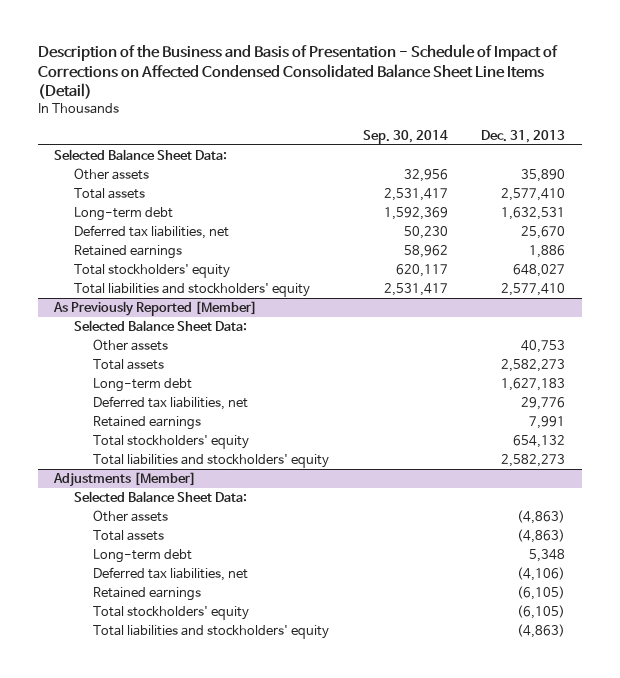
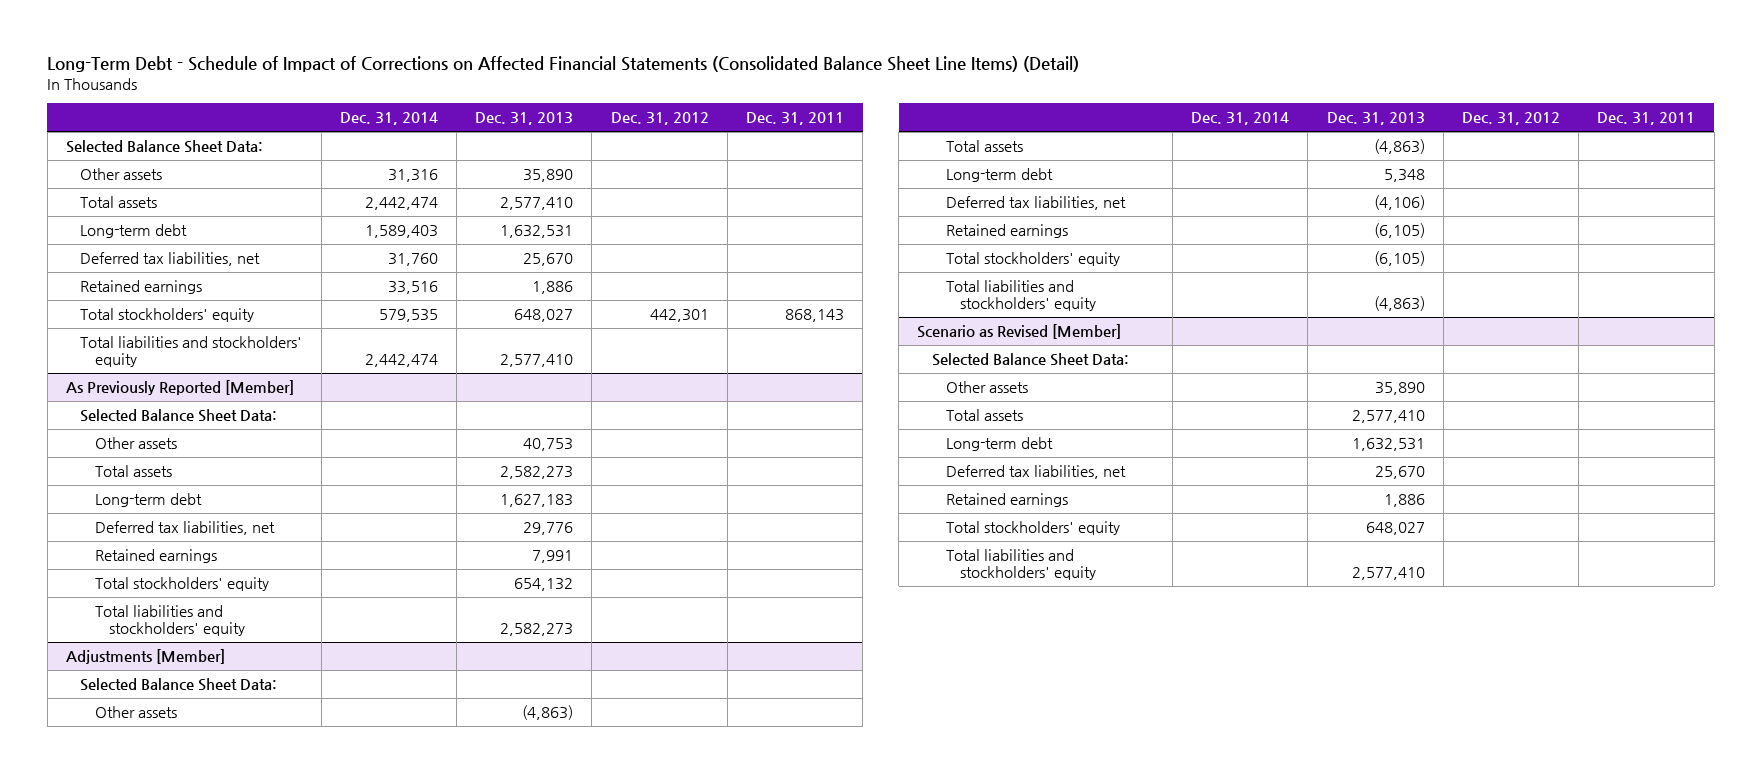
- Description of the Business and Basis of Presentation - Schedule of Impact of Corrections on Affected Condensed Consolidated Balance Sheet Line Items (Detail)
+ Long-Term Debt - Schedule of Impact of Corrections on Affected Financial Statements (Consolidated Balance Sheet Line Items) (Detail)
- | Sep. 30, 2014 | Dec. 31, 2013
+ | Dec. 31, 2014 | Dec. 31, 2013 | Dec. 31, 2012 | Dec. 31, 2011
+ Scenario as Revised [Member]
+ Selected Balance Sheet Data:
+ Other assets | | 35,890 | |
+ Total assets | | 2,577,410 | |
+ Long-term debt | | 1,632,531 | |
+ Deferred tax liabilities, net | | 25,670 | |
+ Retained earnings | | 1,886 | |
+ Total stockholders' equity | | 648,027 | |
+ Total liabilities and stockholders' equity | | 2,577,410 | |

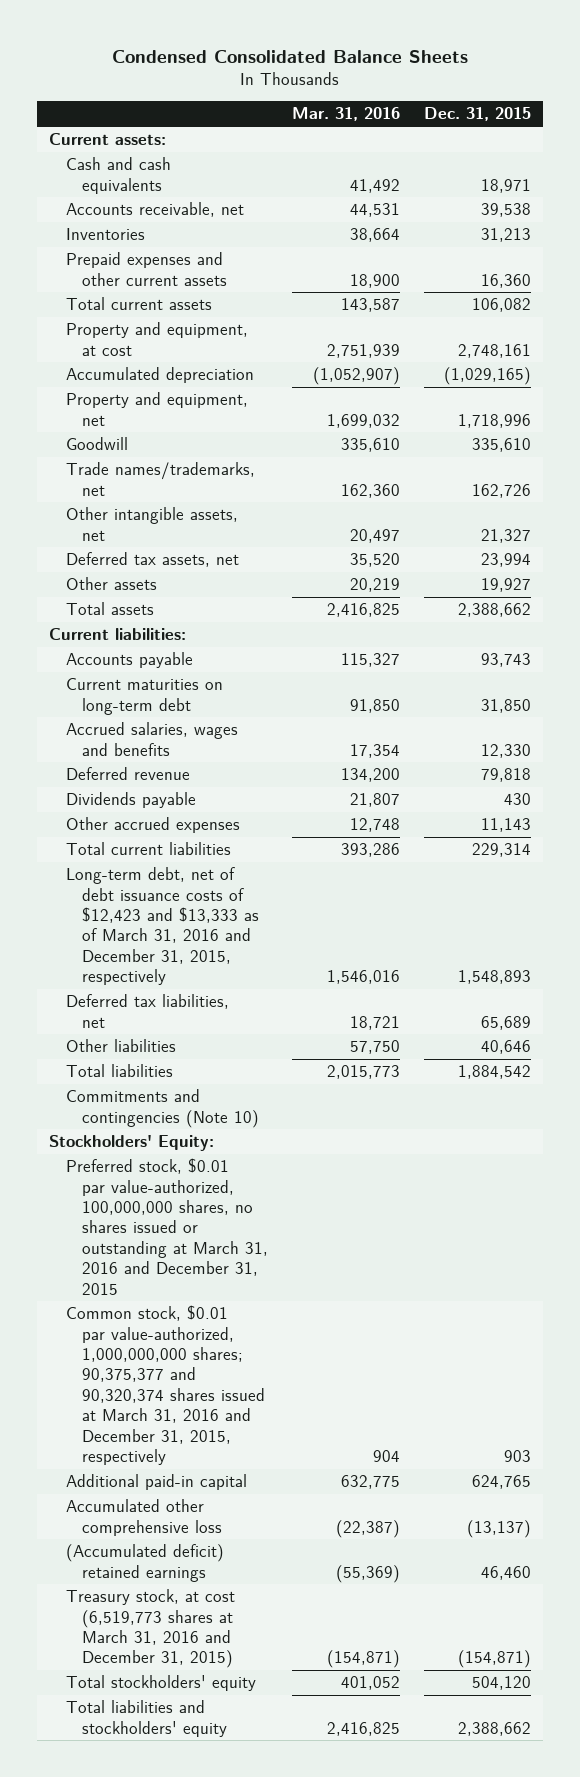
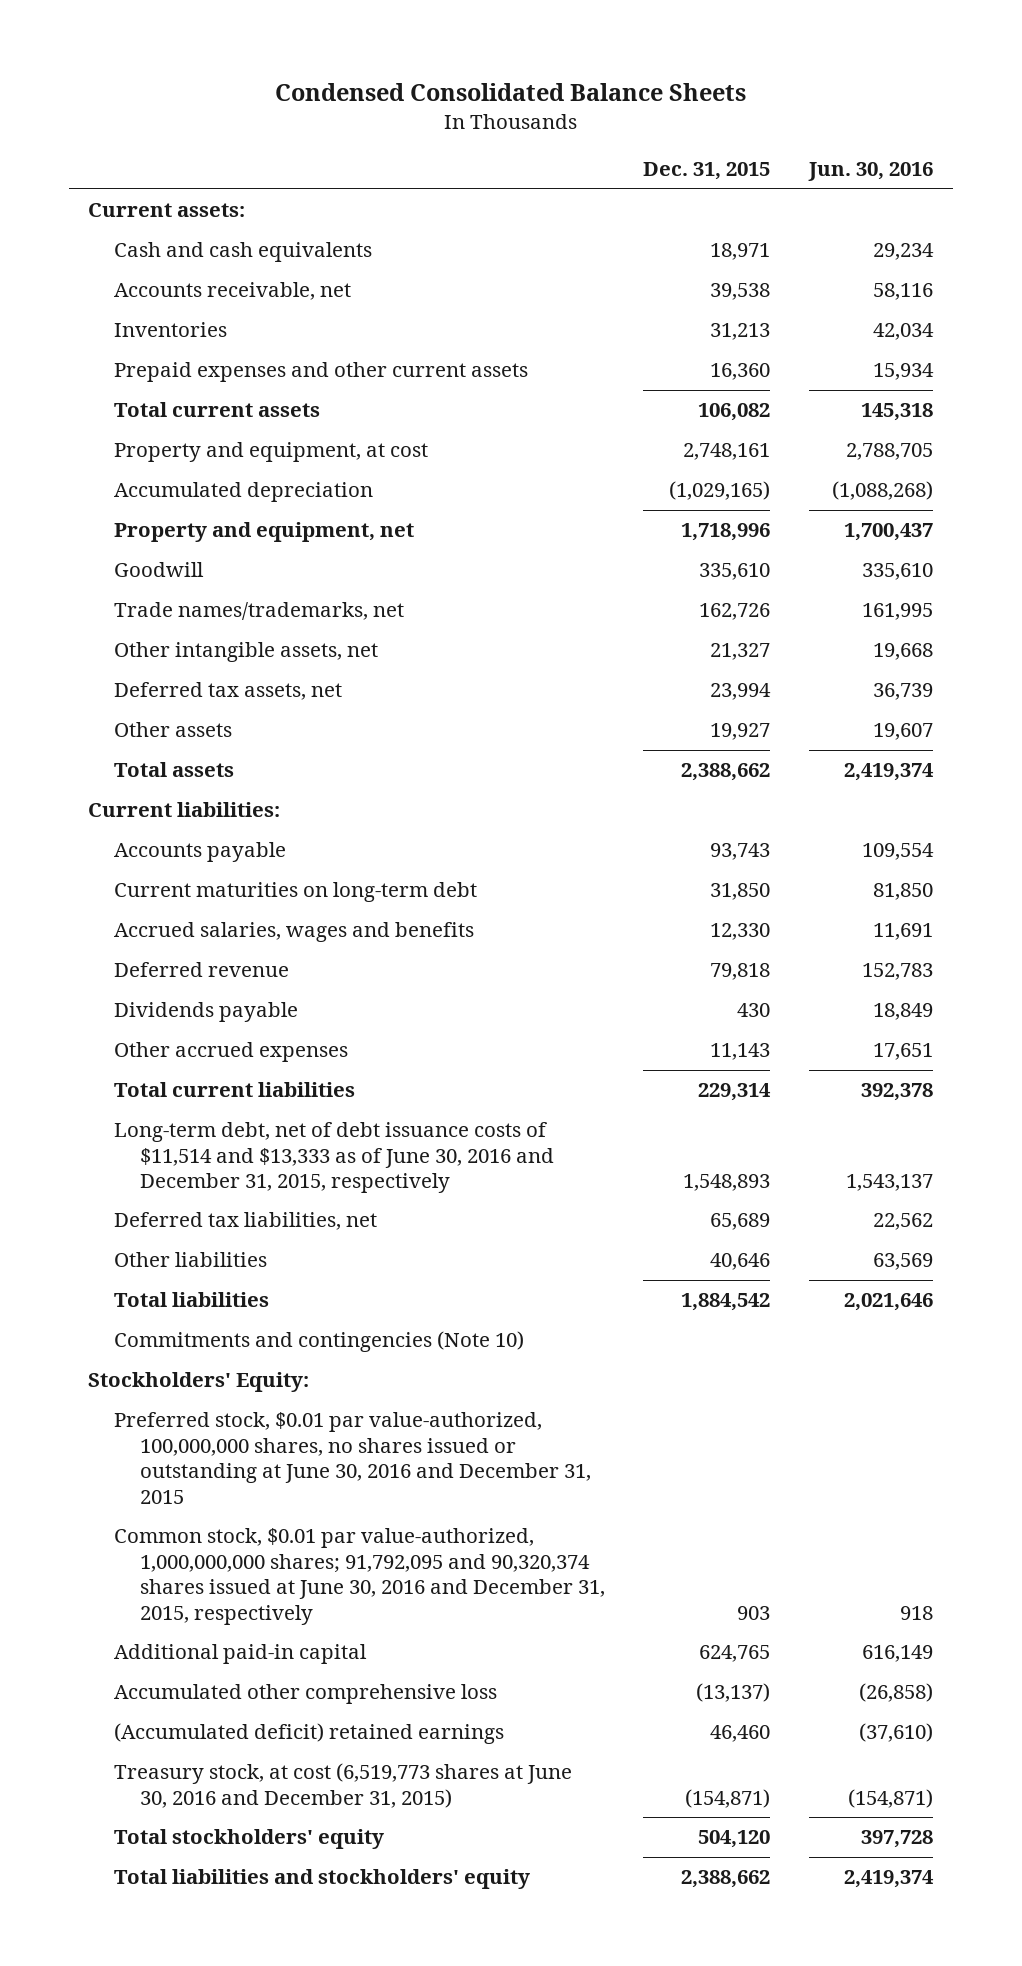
- | Mar. 31, 2016 | Dec. 31, 2015
+ | Dec. 31, 2015 | Jun. 30, 2016
- Long-term debt, net of debt issuance costs of $12,423 and $13,333 as of March 31, 2016 and December 31, 2015, respectively | 1,546,016 | 1,548,893
+ Long-term debt, net of debt issuance costs of $11,514 and $13,333 as of June 30, 2016 and December 31, 2015, respectively | 1,548,893 | 1,543,137
- Preferred stock, $0.01 par value-authorized, 100,000,000 shares, no shares issued or outstanding at March 31, 2016 and December 31, 2015
- Common stock, $0.01 par value-authorized, 1,000,000,000 shares; 90,375,377 and 90,320,374 shares issued at March 31, 2016 and December 31, 2015, respectively | 904 | 903
+ Preferred stock, $0.01 par value-authorized, 100,000,000 shares, no shares issued or outstanding at June 30, 2016 and December 31, 2015
+ Common stock, $0.01 par value-authorized, 1,000,000,000 shares; 91,792,095 and 90,320,374 shares issued at June 30, 2016 and December 31, 2015, respectively | 903 | 918
- Treasury stock, at cost (6,519,773 shares at March 31, 2016 and December 31, 2015) | (154,871) | (154,871)
+ Treasury stock, at cost (6,519,773 shares at June 30, 2016 and December 31, 2015) | (154,871) | (154,871)

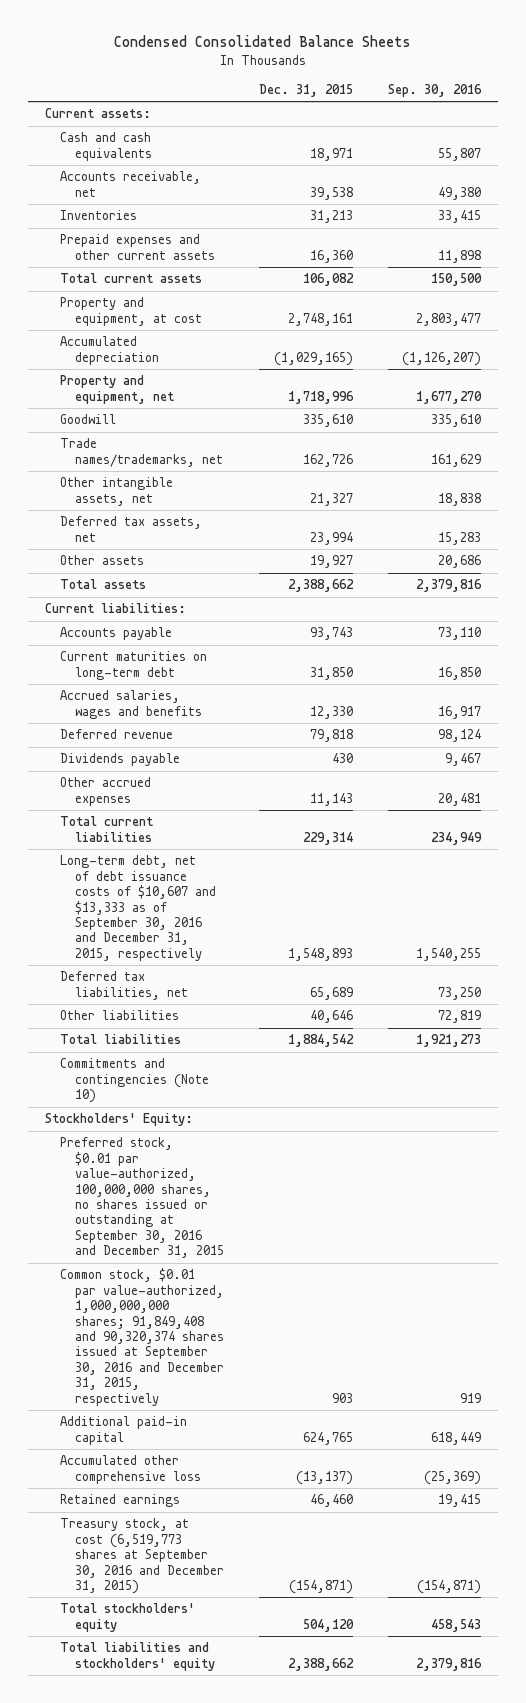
- | Dec. 31, 2015 | Jun. 30, 2016
+ | Dec. 31, 2015 | Sep. 30, 2016
- Long-term debt, net of debt issuance costs of $11,514 and $13,333 as of June 30, 2016 and December 31, 2015, respectively | 1,548,893 | 1,543,137
+ Long-term debt, net of debt issuance costs of $10,607 and $13,333 as of September 30, 2016 and December 31, 2015, respectively | 1,548,893 | 1,540,255
- Preferred stock, $0.01 par value-authorized, 100,000,000 shares, no shares issued or outstanding at June 30, 2016 and December 31, 2015
- Common stock, $0.01 par value-authorized, 1,000,000,000 shares; 91,792,095 and 90,320,374 shares issued at June 30, 2016 and December 31, 2015, respectively | 903 | 918
+ Preferred stock, $0.01 par value-authorized, 100,000,000 shares, no shares issued or outstanding at September 30, 2016 and December 31, 2015
+ Common stock, $0.01 par value-authorized, 1,000,000,000 shares; 91,849,408 and 90,320,374 shares issued at September 30, 2016 and December 31, 2015, respectively | 903 | 919
- (Accumulated deficit) retained earnings | 46,460 | (37,610)
- Treasury stock, at cost (6,519,773 shares at June 30, 2016 and December 31, 2015) | (154,871) | (154,871)
+ Retained earnings | 46,460 | 19,415
+ Treasury stock, at cost (6,519,773 shares at September 30, 2016 and December 31, 2015) | (154,871) | (154,871)

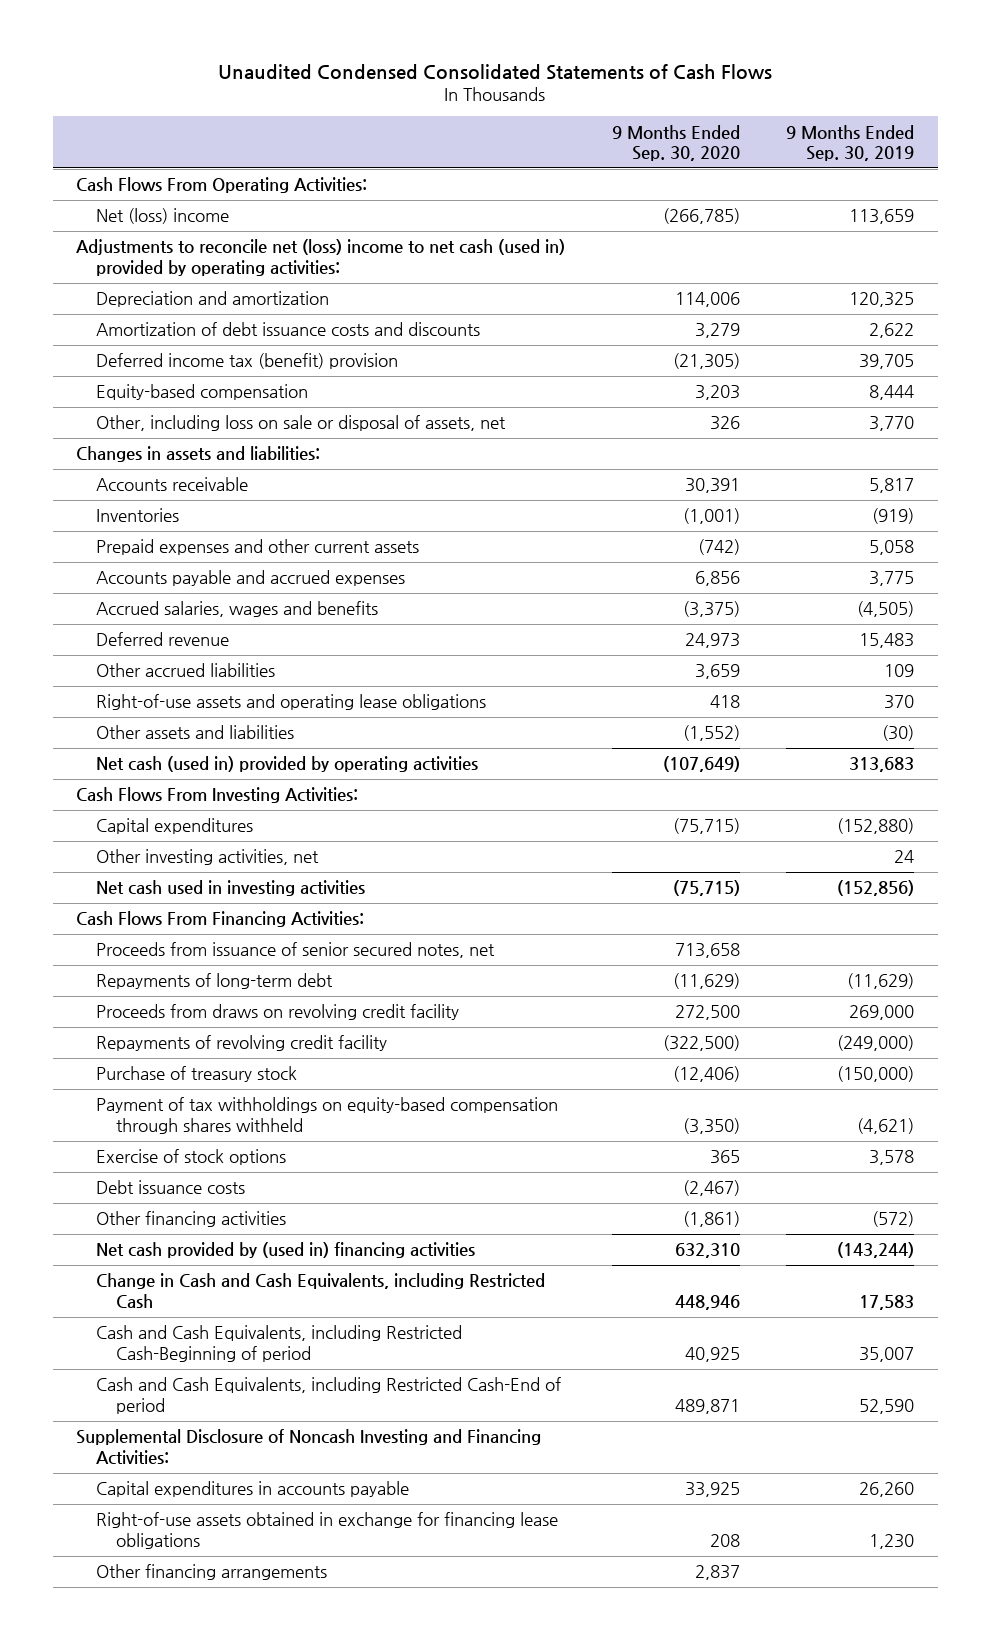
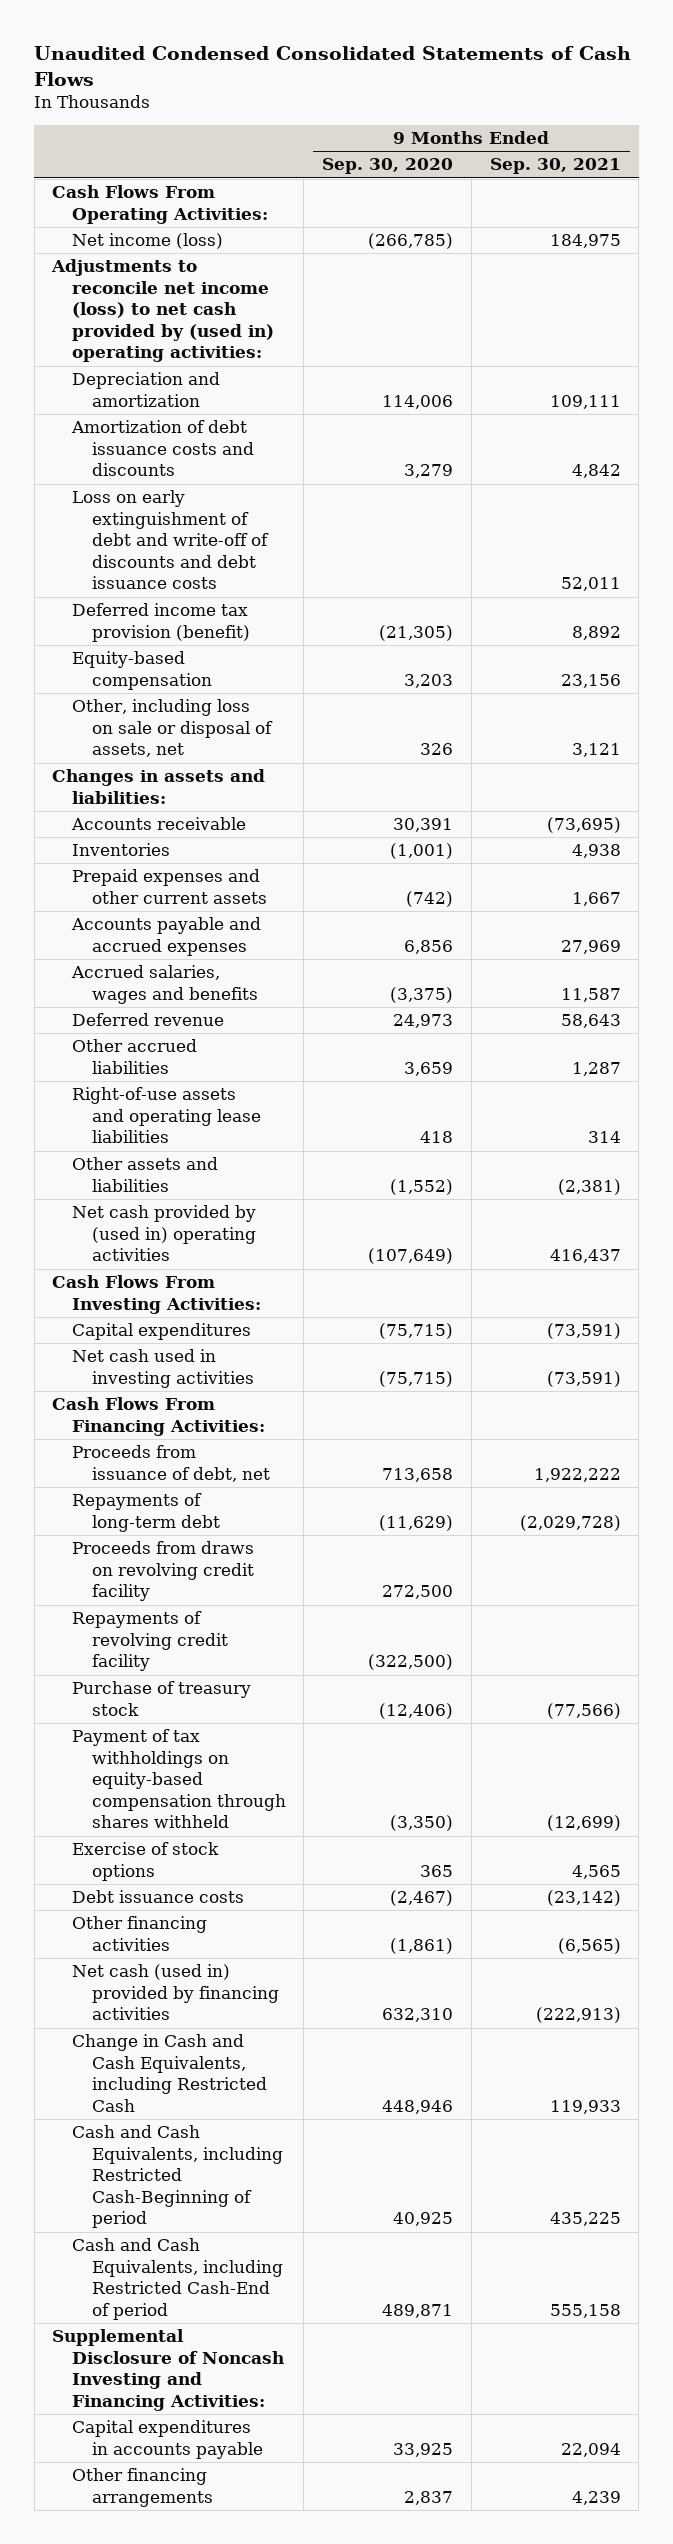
- | 9 Months Ended Sep. 30, 2020 | 9 Months Ended Sep. 30, 2019
+ | 9 Months Ended Sep. 30, 2020 | 9 Months Ended Sep. 30, 2021
- Net (loss) income | (266,785) | 113,659
- Adjustments to reconcile net (loss) income to net cash (used in) provided by operating activities:
+ Net income (loss) | (266,785) | 184,975
+ Adjustments to reconcile net income (loss) to net cash provided by (used in) operating activities:
- Deferred income tax (benefit) provision | (21,305) | 39,705
+ Loss on early extinguishment of debt and write-off of discounts and debt issuance costs | | 52,011
+ Deferred income tax provision (benefit) | (21,305) | 8,892
- Right-of-use assets and operating lease obligations | 418 | 370
+ Right-of-use assets and operating lease liabilities | 418 | 314
- Net cash (used in) provided by operating activities | (107,649) | 313,683
+ Net cash provided by (used in) operating activities | (107,649) | 416,437
- Other investing activities, net | | 24
- Proceeds from issuance of senior secured notes, net | 713,658 |
+ Proceeds from issuance of debt, net | 713,658 | 1,922,222
- Net cash provided by (used in) financing activities | 632,310 | (143,244)
+ Net cash (used in) provided by financing activities | 632,310 | (222,913)
- Right-of-use assets obtained in exchange for financing lease obligations | 208 | 1,230

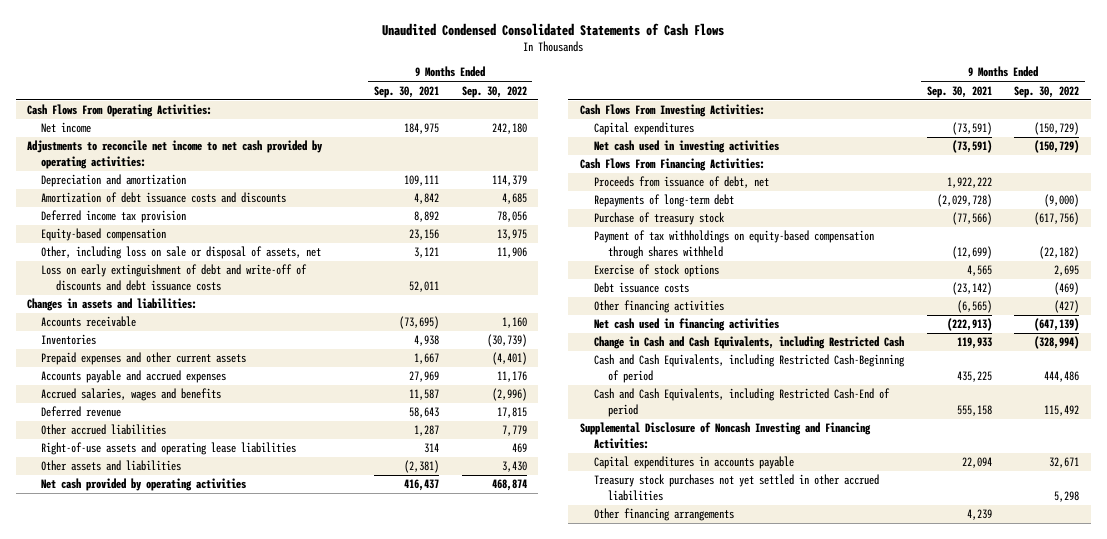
- | 9 Months Ended Sep. 30, 2020 | 9 Months Ended Sep. 30, 2021
+ | 9 Months Ended Sep. 30, 2021 | 9 Months Ended Sep. 30, 2022
- Net income (loss) | (266,785) | 184,975
- Adjustments to reconcile net income (loss) to net cash provided by (used in) operating activities:
+ Net income | 184,975 | 242,180
+ Adjustments to reconcile net income to net cash provided by operating activities:
- Deferred income tax provision (benefit) | (21,305) | 8,892
+ Deferred income tax provision | 8,892 | 78,056
moved down: Loss on early extinguishment of debt and write-off of discounts and debt issuance costs | 52,011 |
- Net cash provided by (used in) operating activities | (107,649) | 416,437
+ Net cash provided by operating activities | 416,437 | 468,874
- Proceeds from draws on revolving credit facility | 272,500 |
- Repayments of revolving credit facility | (322,500) |
- Net cash (used in) provided by financing activities | 632,310 | (222,913)
+ Net cash used in financing activities | (222,913) | (647,139)
+ Treasury stock purchases not yet settled in other accrued liabilities | | 5,298

